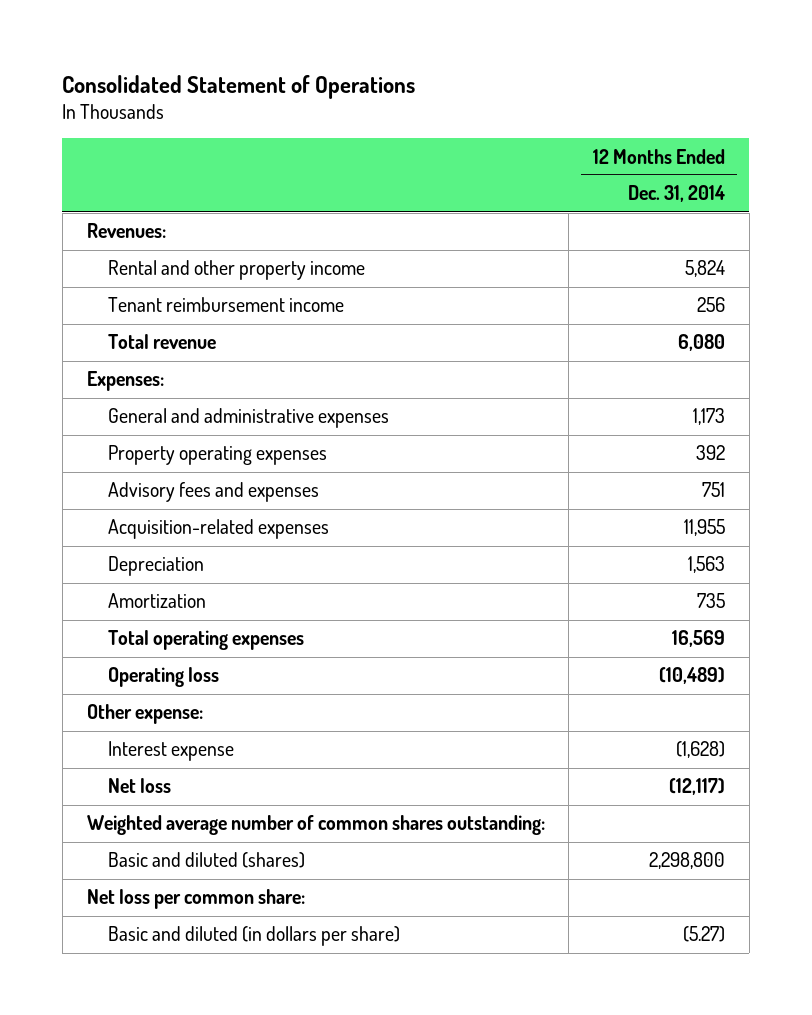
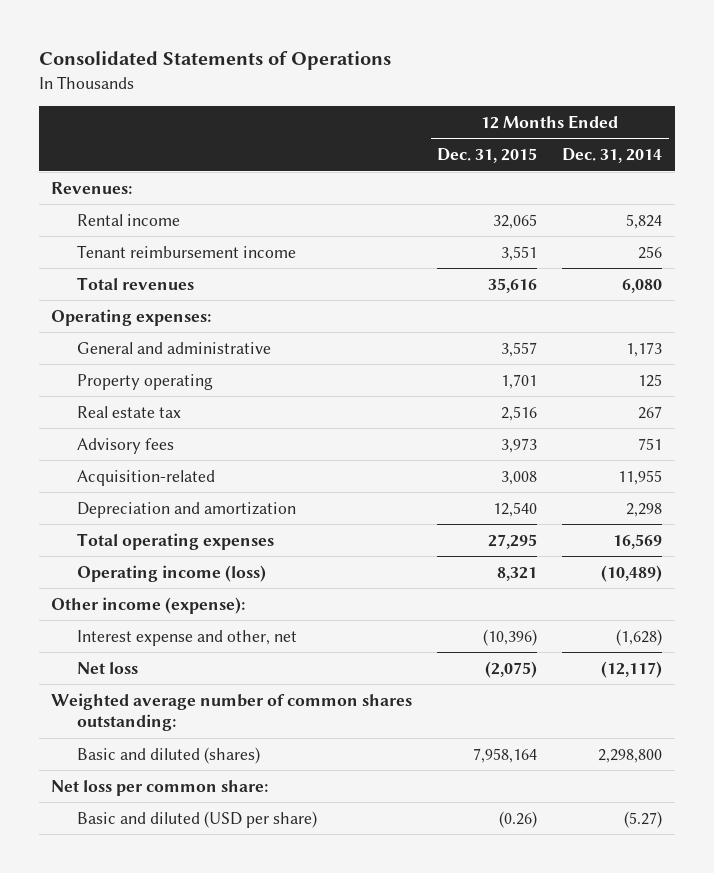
- Consolidated Statement of Operations
+ Consolidated Statements of Operations
- | 12 Months Ended Dec. 31, 2014
+ | 12 Months Ended Dec. 31, 2015 | 12 Months Ended Dec. 31, 2014
- Rental and other property income | 5,824
+ Rental income | 32,065 | 5,824
- Total revenue | 6,080
- Expenses:
- General and administrative expenses | 1,173
- Property operating expenses | 392
- Advisory fees and expenses | 751
- Acquisition-related expenses | 11,955
- Depreciation | 1,563
- Amortization | 735
+ Total revenues | 35,616 | 6,080
+ Operating expenses:
+ General and administrative | 3,557 | 1,173
+ Property operating | 1,701 | 125
+ Real estate tax | 2,516 | 267
+ Advisory fees | 3,973 | 751
+ Acquisition-related | 3,008 | 11,955
+ Depreciation and amortization | 12,540 | 2,298
- Operating loss | (10,489)
- Other expense:
- Interest expense | (1,628)
+ Operating income (loss) | 8,321 | (10,489)
+ Other income (expense):
+ Interest expense and other, net | (10,396) | (1,628)
- Basic and diluted (in dollars per share) | (5.27)
+ Basic and diluted (USD per share) | (0.26) | (5.27)

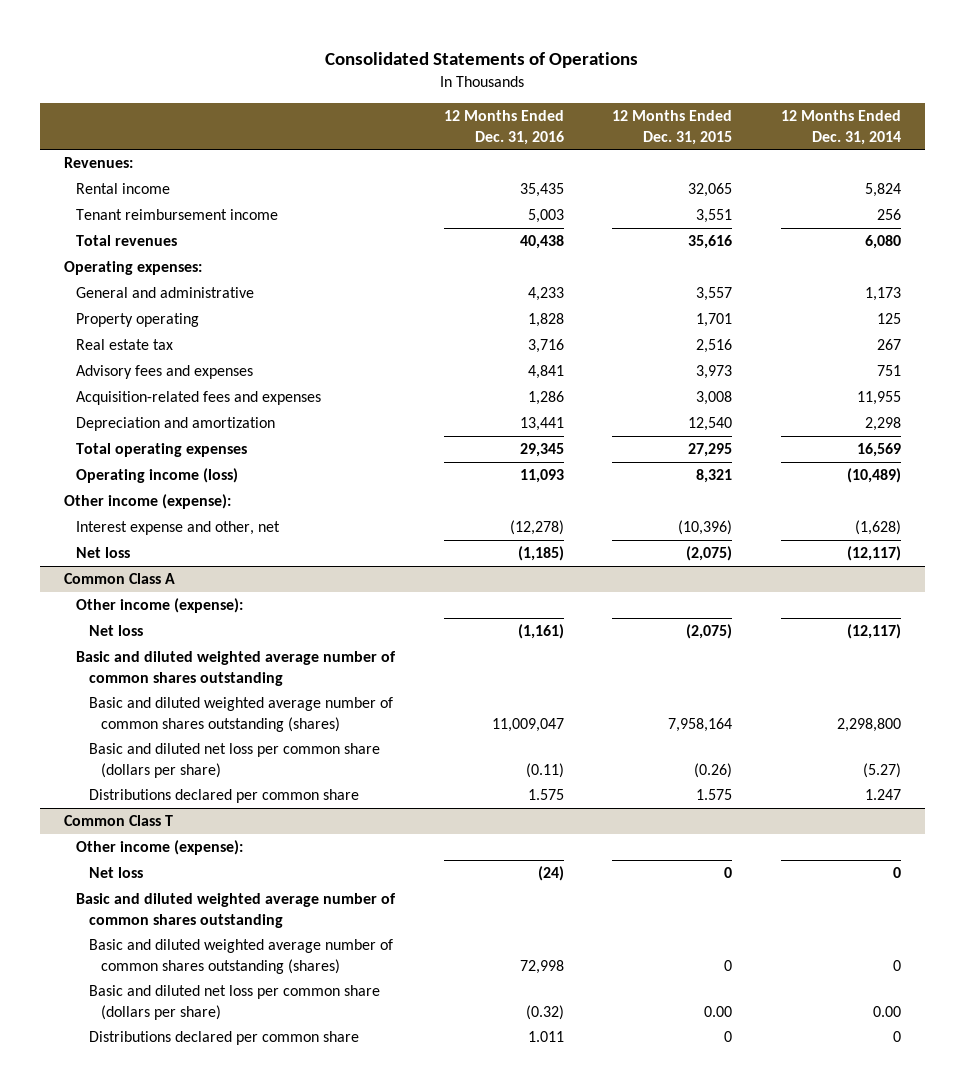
- | 12 Months Ended Dec. 31, 2015 | 12 Months Ended Dec. 31, 2014
+ | 12 Months Ended Dec. 31, 2016 | 12 Months Ended Dec. 31, 2015 | 12 Months Ended Dec. 31, 2014
- Advisory fees | 3,973 | 751
- Acquisition-related | 3,008 | 11,955
+ Advisory fees and expenses | 4,841 | 3,973 | 751
+ Acquisition-related fees and expenses | 1,286 | 3,008 | 11,955
- Weighted average number of common shares outstanding:
- Basic and diluted (shares) | 7,958,164 | 2,298,800
- Net loss per common share:
- Basic and diluted (USD per share) | (0.26) | (5.27)
+ Common Class A
+ Other income (expense):
+ Net loss | (1,161) | (2,075) | (12,117)
+ Basic and diluted weighted average number of common shares outstanding
+ Basic and diluted weighted average number of common shares outstanding (shares) | 11,009,047 | 7,958,164 | 2,298,800
+ Basic and diluted net loss per common share (dollars per share) | (0.11) | (0.26) | (5.27)
+ Distributions declared per common share | 1.575 | 1.575 | 1.247
+ Common Class T
+ Other income (expense):
+ Net loss | (24) | 0 | 0
+ Basic and diluted weighted average number of common shares outstanding
+ Basic and diluted weighted average number of common shares outstanding (shares) | 72,998 | 0 | 0
+ Basic and diluted net loss per common share (dollars per share) | (0.32) | 0.00 | 0.00
+ Distributions declared per common share | 1.011 | 0 | 0

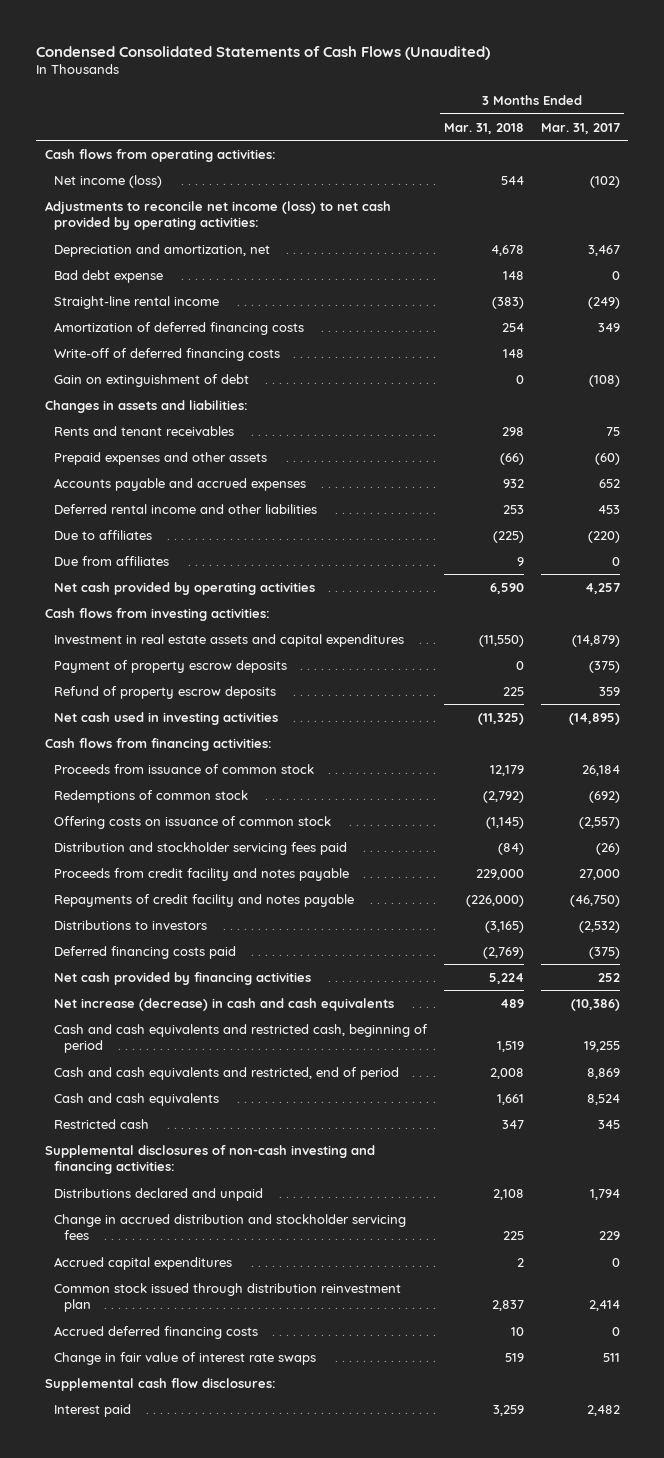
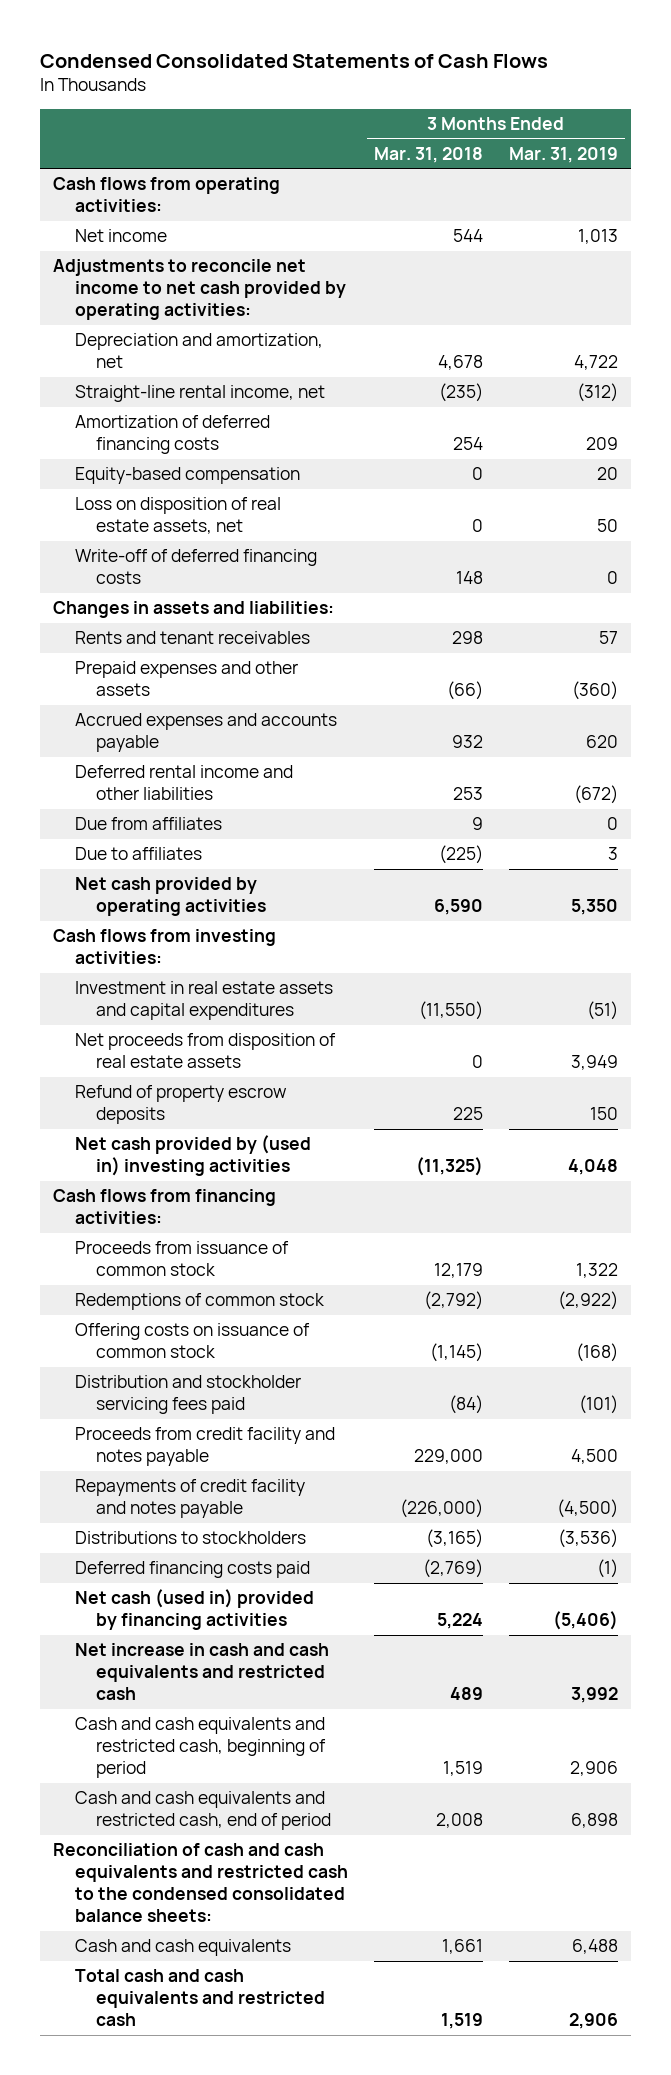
- Condensed Consolidated Statements of Cash Flows (Unaudited)
+ Condensed Consolidated Statements of Cash Flows
- | 3 Months Ended Mar. 31, 2018 | 3 Months Ended Mar. 31, 2017
+ | 3 Months Ended Mar. 31, 2018 | 3 Months Ended Mar. 31, 2019
- Net income (loss) | 544 | (102)
- Adjustments to reconcile net income (loss) to net cash provided by operating activities:
+ Net income | 544 | 1,013
+ Adjustments to reconcile net income to net cash provided by operating activities:
- Bad debt expense | 148 | 0
- Straight-line rental income | (383) | (249)
+ Straight-line rental income, net | (235) | (312)
+ Equity-based compensation | 0 | 20
+ Loss on disposition of real estate assets, net | 0 | 50
- Gain on extinguishment of debt | 0 | (108)
- Accounts payable and accrued expenses | 932 | 652
+ Accrued expenses and accounts payable | 932 | 620
moved down: Due to affiliates | (225) | 3
- Payment of property escrow deposits | 0 | (375)
+ Net proceeds from disposition of real estate assets | 0 | 3,949
- Net cash used in investing activities | (11,325) | (14,895)
+ Net cash provided by (used in) investing activities | (11,325) | 4,048
- Distributions to investors | (3,165) | (2,532)
+ Distributions to stockholders | (3,165) | (3,536)
- Net cash provided by financing activities | 5,224 | 252
- Net increase (decrease) in cash and cash equivalents | 489 | (10,386)
+ Net cash (used in) provided by financing activities | 5,224 | (5,406)
+ Net increase in cash and cash equivalents and restricted cash | 489 | 3,992
- Cash and cash equivalents and restricted, end of period | 2,008 | 8,869
+ Cash and cash equivalents and restricted cash, end of period | 2,008 | 6,898
+ Reconciliation of cash and cash equivalents and restricted cash to the condensed consolidated balance sheets:
- Restricted cash | 347 | 345
- Supplemental disclosures of non-cash investing and financing activities:
- Distributions declared and unpaid | 2,108 | 1,794
- Change in accrued distribution and stockholder servicing fees | 225 | 229
- Accrued capital expenditures | 2 | 0
- Common stock issued through distribution reinvestment plan | 2,837 | 2,414
- Accrued deferred financing costs | 10 | 0
- Change in fair value of interest rate swaps | 519 | 511
- Supplemental cash flow disclosures:
- Interest paid | 3,259 | 2,482
+ Total cash and cash equivalents and restricted cash | 1,519 | 2,906

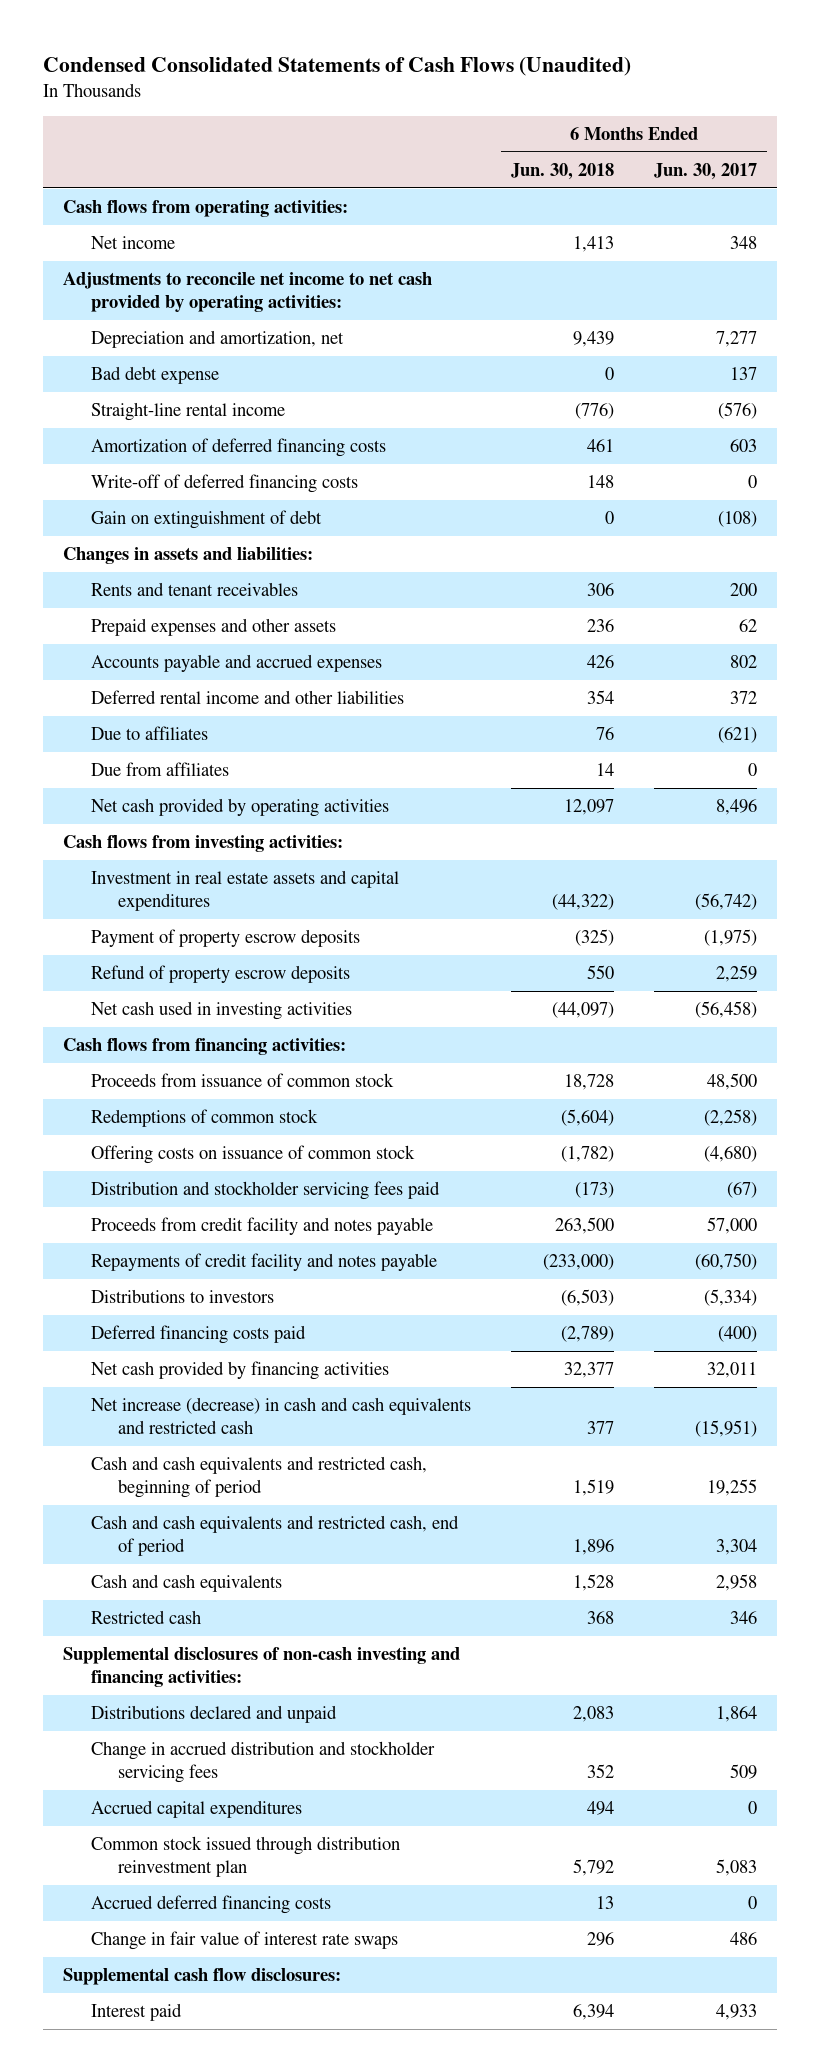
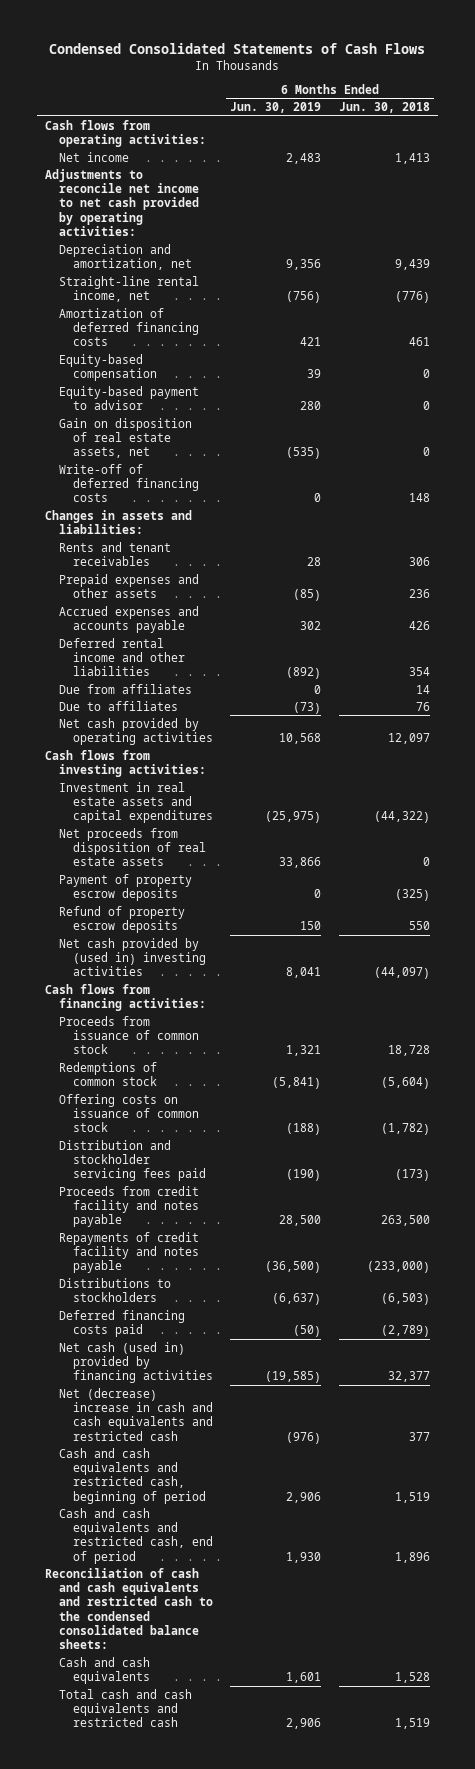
- Condensed Consolidated Statements of Cash Flows (Unaudited)
+ Condensed Consolidated Statements of Cash Flows
- | 6 Months Ended Jun. 30, 2018 | 6 Months Ended Jun. 30, 2017
+ | 6 Months Ended Jun. 30, 2019 | 6 Months Ended Jun. 30, 2018
- Bad debt expense | 0 | 137
- Straight-line rental income | (776) | (576)
+ Straight-line rental income, net | (756) | (776)
+ Equity-based compensation | 39 | 0
+ Equity-based payment to advisor | 280 | 0
+ Gain on disposition of real estate assets, net | (535) | 0
- Gain on extinguishment of debt | 0 | (108)
- Accounts payable and accrued expenses | 426 | 802
+ Accrued expenses and accounts payable | 302 | 426
moved down: Due to affiliates | (73) | 76
+ Net proceeds from disposition of real estate assets | 33,866 | 0
- Net cash used in investing activities | (44,097) | (56,458)
+ Net cash provided by (used in) investing activities | 8,041 | (44,097)
- Distributions to investors | (6,503) | (5,334)
+ Distributions to stockholders | (6,637) | (6,503)
- Net cash provided by financing activities | 32,377 | 32,011
- Net increase (decrease) in cash and cash equivalents and restricted cash | 377 | (15,951)
+ Net cash (used in) provided by financing activities | (19,585) | 32,377
+ Net (decrease) increase in cash and cash equivalents and restricted cash | (976) | 377
+ Reconciliation of cash and cash equivalents and restricted cash to the condensed consolidated balance sheets:
- Restricted cash | 368 | 346
- Supplemental disclosures of non-cash investing and financing activities:
- Distributions declared and unpaid | 2,083 | 1,864
- Change in accrued distribution and stockholder servicing fees | 352 | 509
- Accrued capital expenditures | 494 | 0
- Common stock issued through distribution reinvestment plan | 5,792 | 5,083
- Accrued deferred financing costs | 13 | 0
- Change in fair value of interest rate swaps | 296 | 486
- Supplemental cash flow disclosures:
- Interest paid | 6,394 | 4,933
+ Total cash and cash equivalents and restricted cash | 2,906 | 1,519

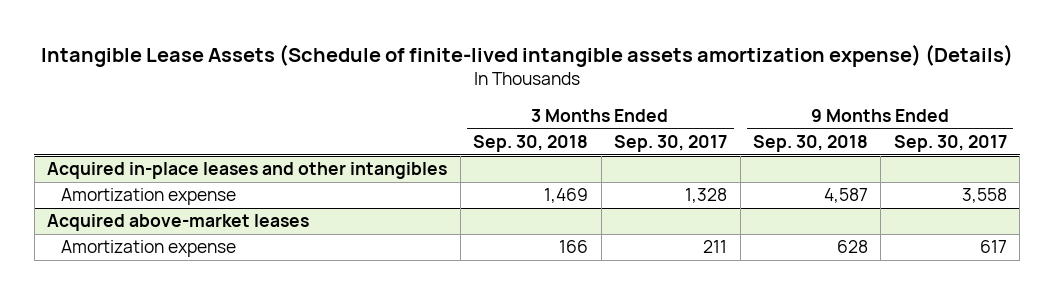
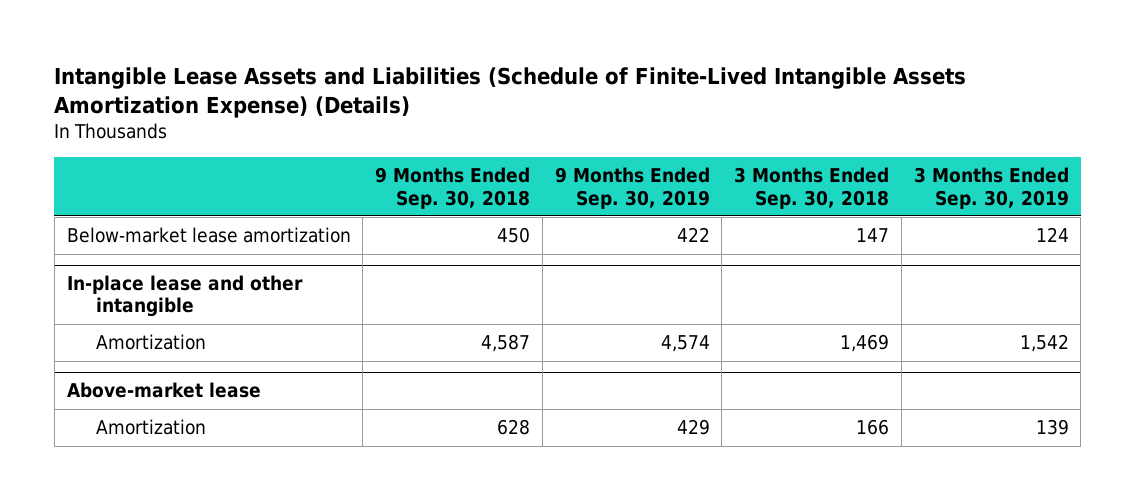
- Intangible Lease Assets (Schedule of finite-lived intangible assets amortization expense) (Details)
+ Intangible Lease Assets and Liabilities (Schedule of Finite-Lived Intangible Assets Amortization Expense) (Details)
- | 3 Months Ended Sep. 30, 2018 | 3 Months Ended Sep. 30, 2017 | 9 Months Ended Sep. 30, 2018 | 9 Months Ended Sep. 30, 2017
+ | 9 Months Ended Sep. 30, 2018 | 9 Months Ended Sep. 30, 2019 | 3 Months Ended Sep. 30, 2018 | 3 Months Ended Sep. 30, 2019
- Acquired in-place leases and other intangibles
- Amortization expense | 1,469 | 1,328 | 4,587 | 3,558
- Acquired above-market leases
- Amortization expense | 166 | 211 | 628 | 617
+ Below-market lease amortization | 450 | 422 | 147 | 124
+ In-place lease and other intangible
+ Amortization | 4,587 | 4,574 | 1,469 | 1,542
+ Above-market lease
+ Amortization | 628 | 429 | 166 | 139

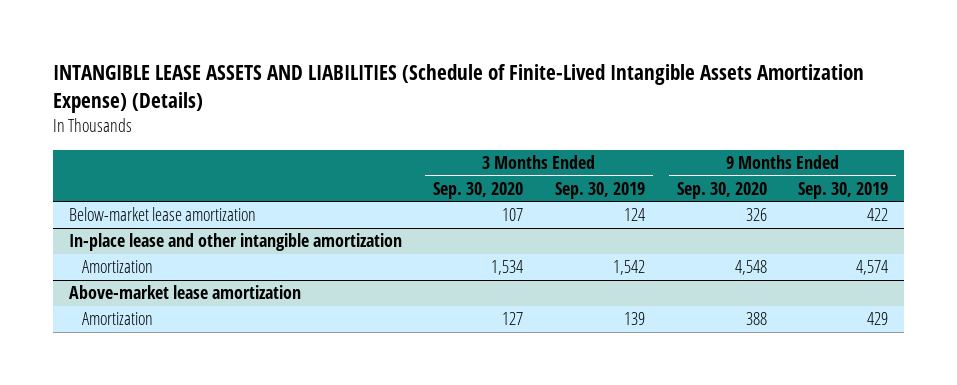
- Intangible Lease Assets and Liabilities (Schedule of Finite-Lived Intangible Assets Amortization Expense) (Details)
+ INTANGIBLE LEASE ASSETS AND LIABILITIES (Schedule of Finite-Lived Intangible Assets Amortization Expense) (Details)
- | 9 Months Ended Sep. 30, 2018 | 9 Months Ended Sep. 30, 2019 | 3 Months Ended Sep. 30, 2018 | 3 Months Ended Sep. 30, 2019
+ | 3 Months Ended Sep. 30, 2020 | 3 Months Ended Sep. 30, 2019 | 9 Months Ended Sep. 30, 2020 | 9 Months Ended Sep. 30, 2019
- In-place lease and other intangible
+ In-place lease and other intangible amortization
- Above-market lease
+ Above-market lease amortization

